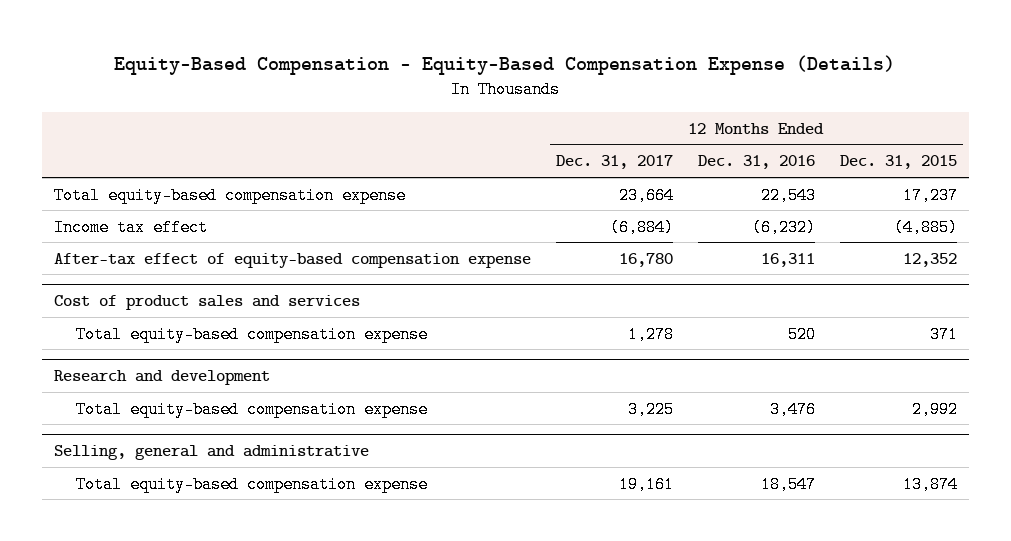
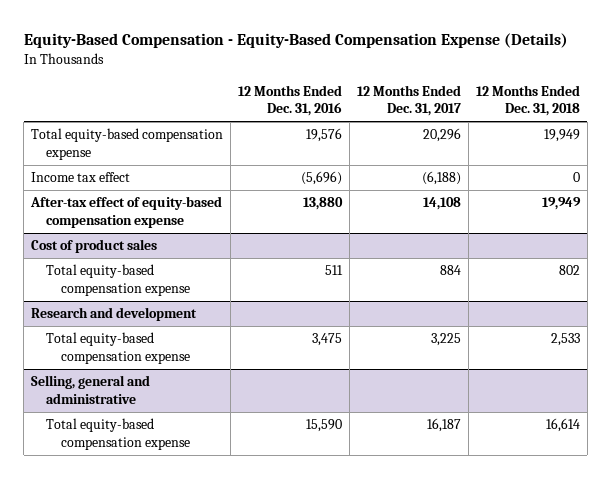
- | 12 Months Ended Dec. 31, 2017 | 12 Months Ended Dec. 31, 2016 | 12 Months Ended Dec. 31, 2015
+ | 12 Months Ended Dec. 31, 2016 | 12 Months Ended Dec. 31, 2017 | 12 Months Ended Dec. 31, 2018
- Total equity-based compensation expense | 23,664 | 22,543 | 17,237
- Income tax effect | (6,884) | (6,232) | (4,885)
- After-tax effect of equity-based compensation expense | 16,780 | 16,311 | 12,352
- Cost of product sales and services
- Total equity-based compensation expense | 1,278 | 520 | 371
+ Total equity-based compensation expense | 19,576 | 20,296 | 19,949
+ Income tax effect | (5,696) | (6,188) | 0
+ After-tax effect of equity-based compensation expense | 13,880 | 14,108 | 19,949
+ Cost of product sales
+ Total equity-based compensation expense | 511 | 884 | 802
@ Research and development
- Total equity-based compensation expense | 3,225 | 3,476 | 2,992
+ Total equity-based compensation expense | 3,475 | 3,225 | 2,533
@ Selling, general and administrative
- Total equity-based compensation expense | 19,161 | 18,547 | 13,874
+ Total equity-based compensation expense | 15,590 | 16,187 | 16,614

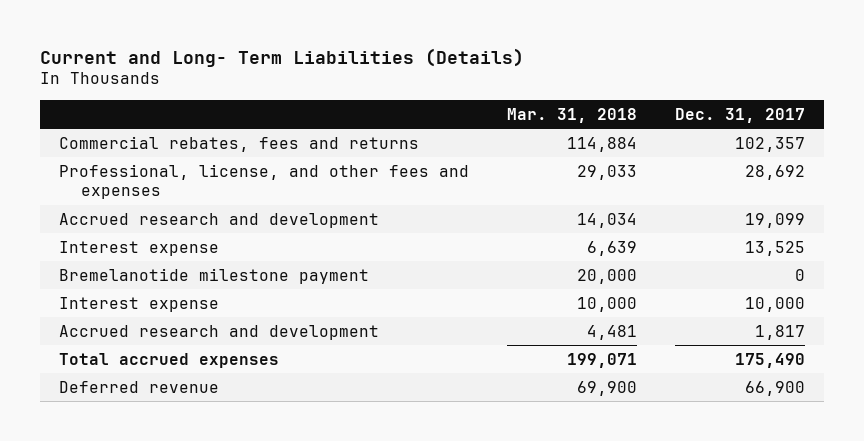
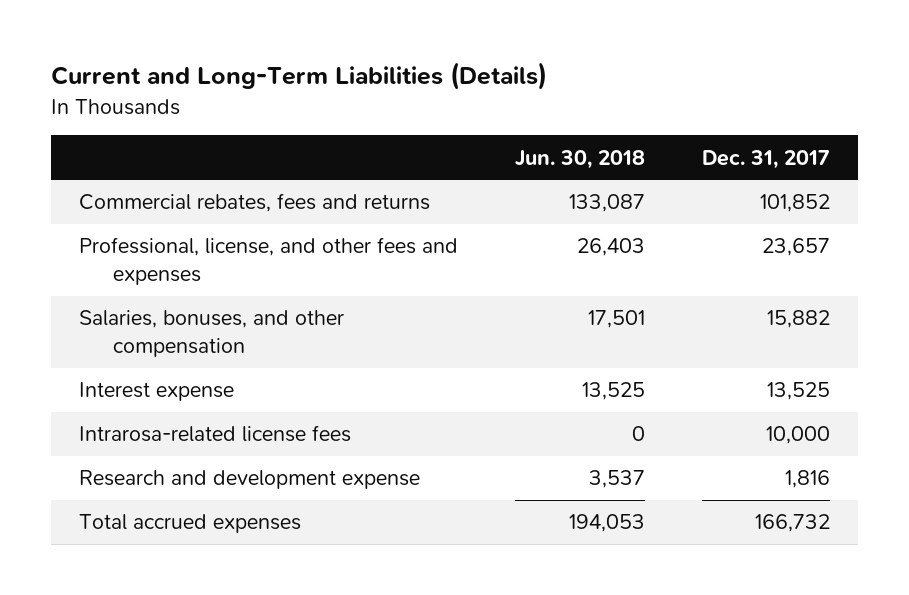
- Current and Long- Term Liabilities (Details)
+ Current and Long-Term Liabilities (Details)
- | Mar. 31, 2018 | Dec. 31, 2017
+ | Jun. 30, 2018 | Dec. 31, 2017
- Commercial rebates, fees and returns | 114,884 | 102,357
- Professional, license, and other fees and expenses | 29,033 | 28,692
- Accrued research and development | 14,034 | 19,099
+ Commercial rebates, fees and returns | 133,087 | 101,852
+ Professional, license, and other fees and expenses | 26,403 | 23,657
+ Salaries, bonuses, and other compensation | 17,501 | 15,882
- Bremelanotide milestone payment | 20,000 | 0
- Interest expense | 10,000 | 10,000
- Accrued research and development | 4,481 | 1,817
- Total accrued expenses | 199,071 | 175,490
- Deferred revenue | 69,900 | 66,900
+ Intrarosa-related license fees | 0 | 10,000
+ Research and development expense | 3,537 | 1,816
+ Total accrued expenses | 194,053 | 166,732

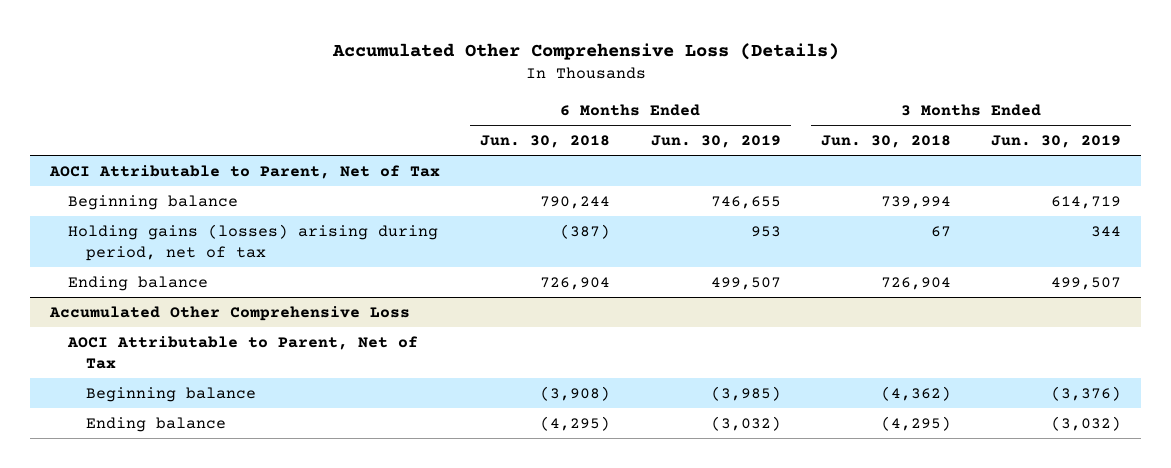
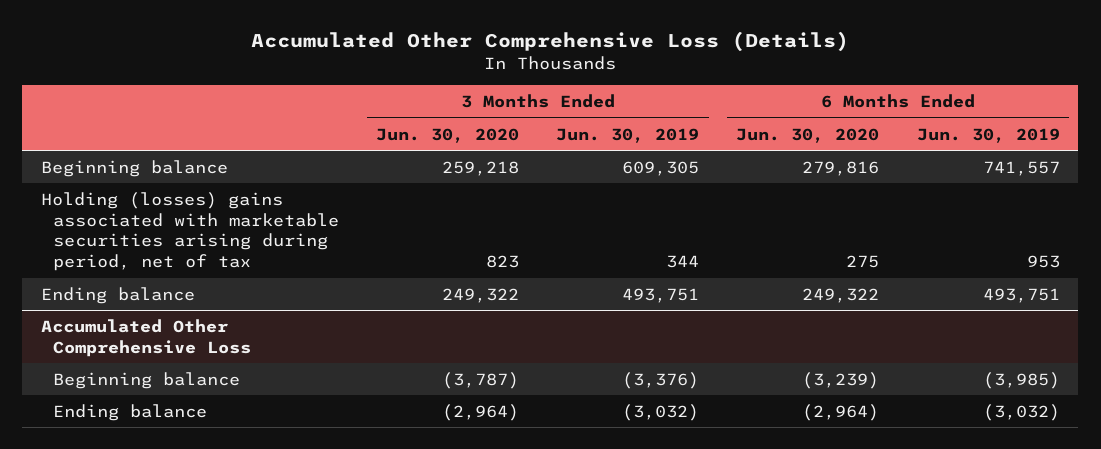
- | 6 Months Ended Jun. 30, 2018 | 6 Months Ended Jun. 30, 2019 | 3 Months Ended Jun. 30, 2018 | 3 Months Ended Jun. 30, 2019
+ | 3 Months Ended Jun. 30, 2020 | 3 Months Ended Jun. 30, 2019 | 6 Months Ended Jun. 30, 2020 | 6 Months Ended Jun. 30, 2019
- AOCI Attributable to Parent, Net of Tax
- Beginning balance | 790,244 | 746,655 | 739,994 | 614,719
- Holding gains (losses) arising during period, net of tax | (387) | 953 | 67 | 344
- Ending balance | 726,904 | 499,507 | 726,904 | 499,507
+ Beginning balance | 259,218 | 609,305 | 279,816 | 741,557
+ Holding (losses) gains associated with marketable securities arising during period, net of tax | 823 | 344 | 275 | 953
+ Ending balance | 249,322 | 493,751 | 249,322 | 493,751
@ Accumulated Other Comprehensive Loss
- AOCI Attributable to Parent, Net of Tax

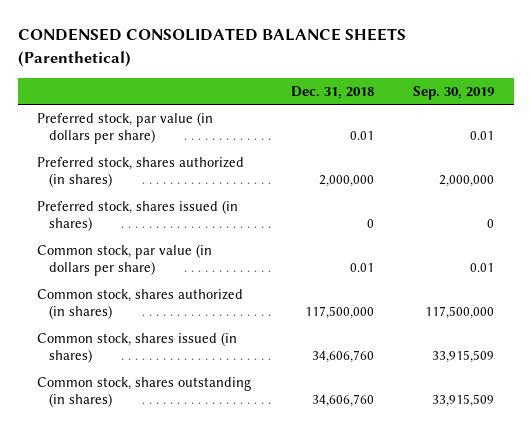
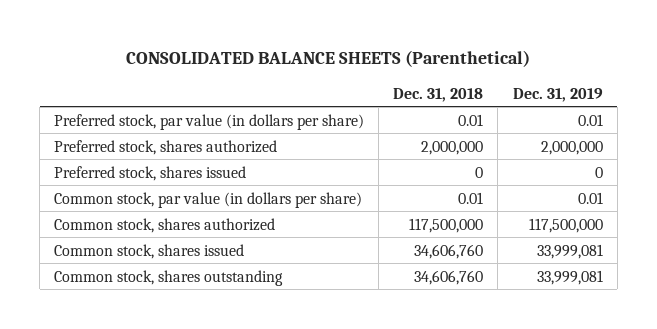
- CONDENSED CONSOLIDATED BALANCE SHEETS (Parenthetical)
+ CONSOLIDATED BALANCE SHEETS (Parenthetical)
- | Dec. 31, 2018 | Sep. 30, 2019
+ | Dec. 31, 2018 | Dec. 31, 2019
- Preferred stock, shares authorized (in shares) | 2,000,000 | 2,000,000
- Preferred stock, shares issued (in shares) | 0 | 0
+ Preferred stock, shares authorized | 2,000,000 | 2,000,000
+ Preferred stock, shares issued | 0 | 0
- Common stock, shares authorized (in shares) | 117,500,000 | 117,500,000
- Common stock, shares issued (in shares) | 34,606,760 | 33,915,509
- Common stock, shares outstanding (in shares) | 34,606,760 | 33,915,509
+ Common stock, shares authorized | 117,500,000 | 117,500,000
+ Common stock, shares issued | 34,606,760 | 33,999,081
+ Common stock, shares outstanding | 34,606,760 | 33,999,081

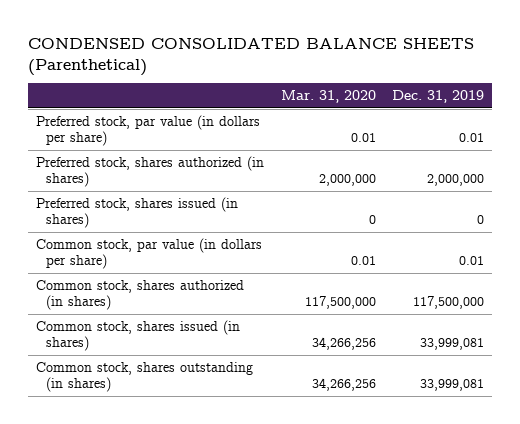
- CONSOLIDATED BALANCE SHEETS (Parenthetical)
+ CONDENSED CONSOLIDATED BALANCE SHEETS (Parenthetical)
- | Dec. 31, 2018 | Dec. 31, 2019
+ | Mar. 31, 2020 | Dec. 31, 2019
- Preferred stock, shares authorized | 2,000,000 | 2,000,000
- Preferred stock, shares issued | 0 | 0
+ Preferred stock, shares authorized (in shares) | 2,000,000 | 2,000,000
+ Preferred stock, shares issued (in shares) | 0 | 0
- Common stock, shares authorized | 117,500,000 | 117,500,000
- Common stock, shares issued | 34,606,760 | 33,999,081
- Common stock, shares outstanding | 34,606,760 | 33,999,081
+ Common stock, shares authorized (in shares) | 117,500,000 | 117,500,000
+ Common stock, shares issued (in shares) | 34,266,256 | 33,999,081
+ Common stock, shares outstanding (in shares) | 34,266,256 | 33,999,081

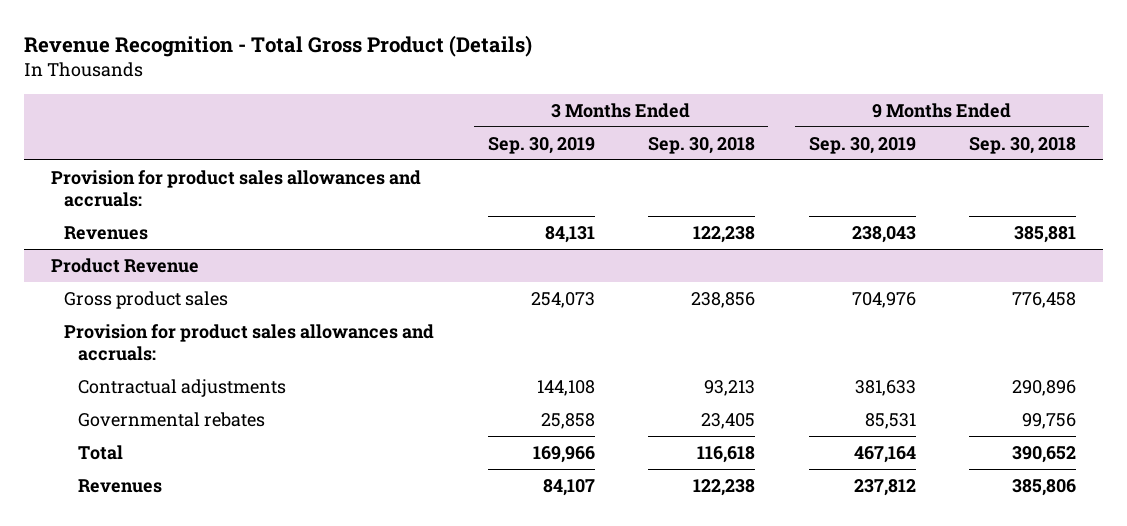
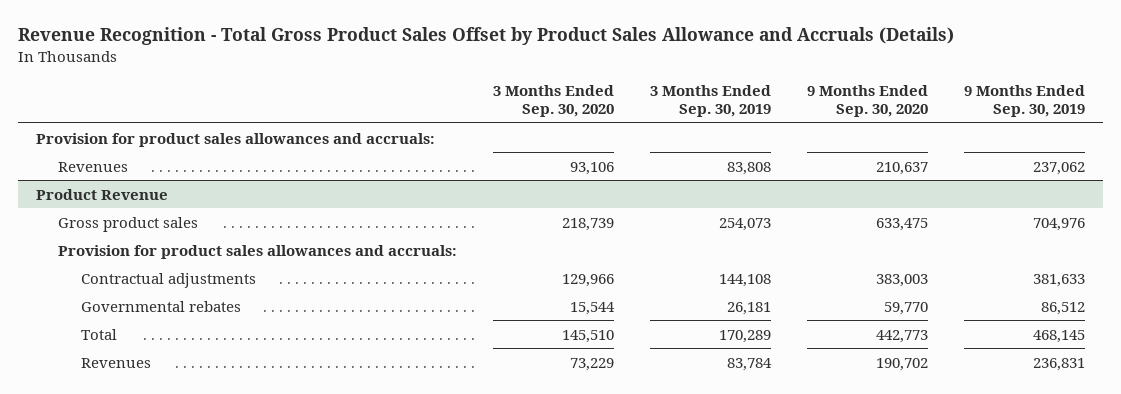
- Revenue Recognition - Total Gross Product (Details)
+ Revenue Recognition - Total Gross Product Sales Offset by Product Sales Allowance and Accruals (Details)
- | 3 Months Ended Sep. 30, 2019 | 3 Months Ended Sep. 30, 2018 | 9 Months Ended Sep. 30, 2019 | 9 Months Ended Sep. 30, 2018
+ | 3 Months Ended Sep. 30, 2020 | 3 Months Ended Sep. 30, 2019 | 9 Months Ended Sep. 30, 2020 | 9 Months Ended Sep. 30, 2019
- Revenues | 84,131 | 122,238 | 238,043 | 385,881
+ Revenues | 93,106 | 83,808 | 210,637 | 237,062
@ Product Revenue
- Governmental rebates | 25,858 | 23,405 | 85,531 | 99,756
- Total | 169,966 | 116,618 | 467,164 | 390,652
- Revenues | 84,107 | 122,238 | 237,812 | 385,806
+ Governmental rebates | 15,544 | 26,181 | 59,770 | 86,512
+ Total | 145,510 | 170,289 | 442,773 | 468,145
+ Revenues | 73,229 | 83,784 | 190,702 | 236,831

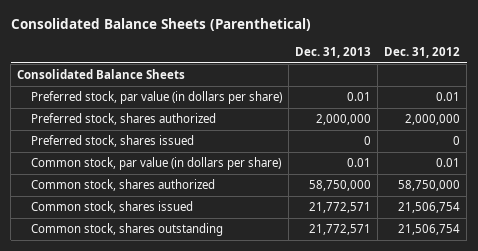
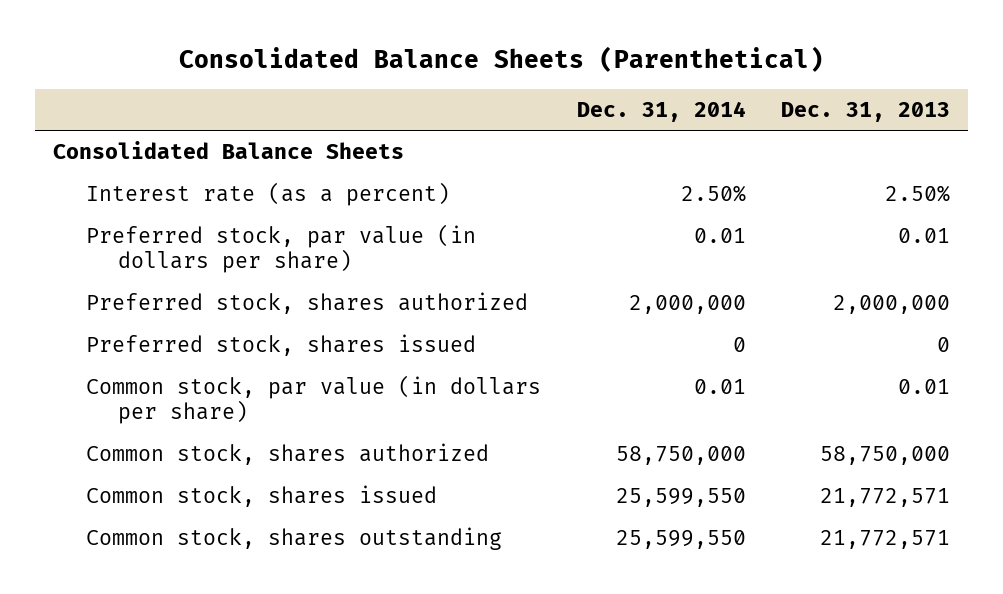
- | Dec. 31, 2013 | Dec. 31, 2012
+ | Dec. 31, 2014 | Dec. 31, 2013
+ Interest rate (as a percent) | 2.50% | 2.50%

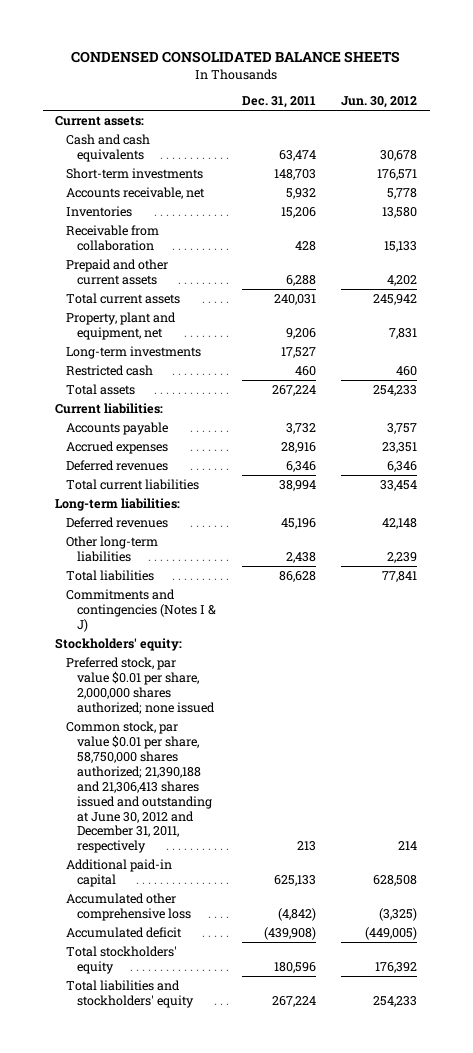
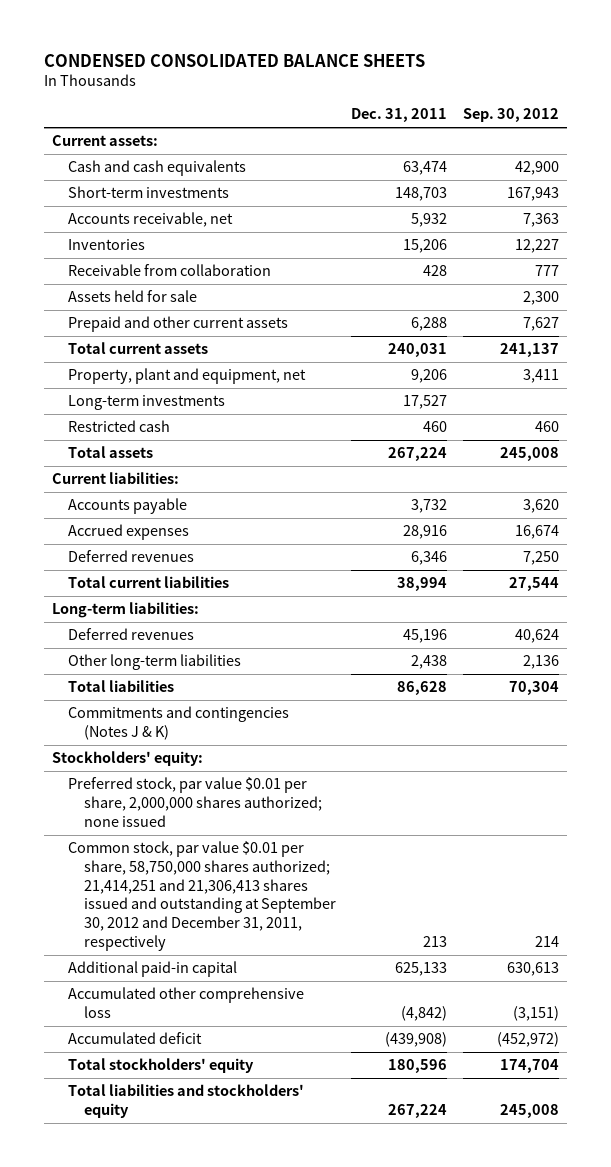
- | Dec. 31, 2011 | Jun. 30, 2012
+ | Dec. 31, 2011 | Sep. 30, 2012
+ Assets held for sale | | 2,300
- Commitments and contingencies (Notes I & J)
+ Commitments and contingencies (Notes J & K)
- Common stock, par value $0.01 per share, 58,750,000 shares authorized; 21,390,188 and 21,306,413 shares issued and outstanding at June 30, 2012 and December 31, 2011, respectively | 213 | 214
+ Common stock, par value $0.01 per share, 58,750,000 shares authorized; 21,414,251 and 21,306,413 shares issued and outstanding at September 30, 2012 and December 31, 2011, respectively | 213 | 214

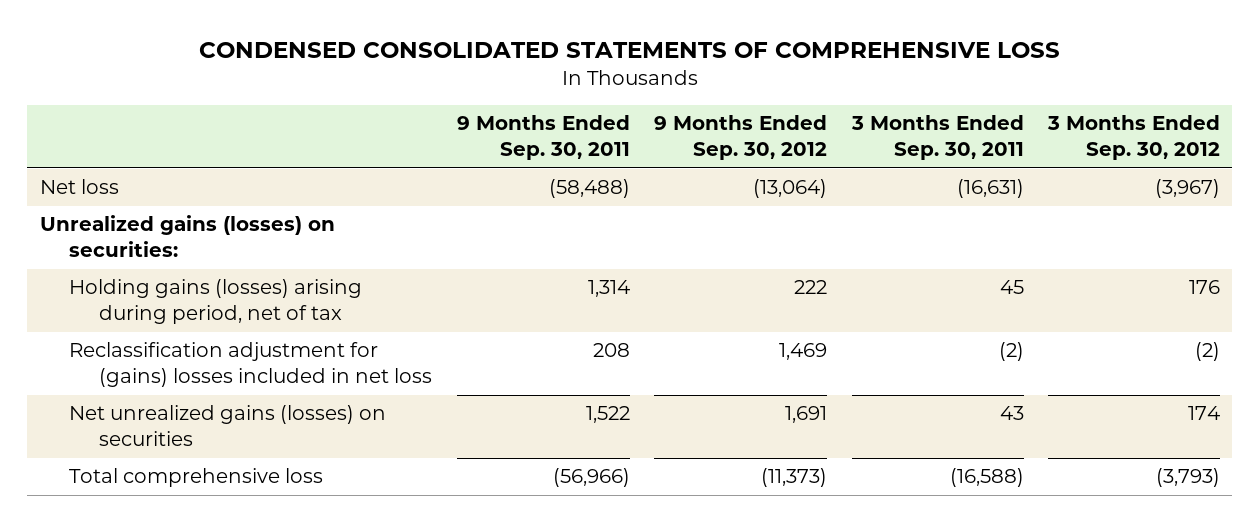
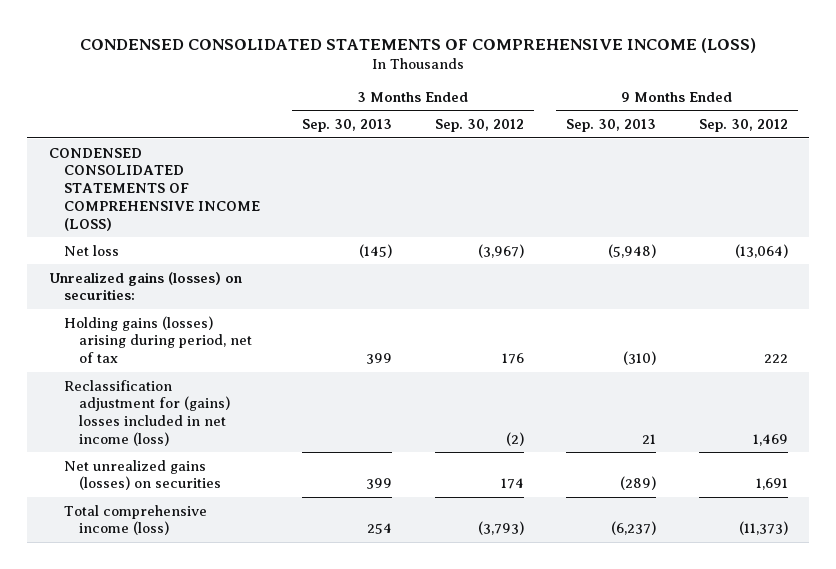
- CONDENSED CONSOLIDATED STATEMENTS OF COMPREHENSIVE LOSS
+ CONDENSED CONSOLIDATED STATEMENTS OF COMPREHENSIVE INCOME (LOSS)
- | 9 Months Ended Sep. 30, 2011 | 9 Months Ended Sep. 30, 2012 | 3 Months Ended Sep. 30, 2011 | 3 Months Ended Sep. 30, 2012
+ | 3 Months Ended Sep. 30, 2013 | 3 Months Ended Sep. 30, 2012 | 9 Months Ended Sep. 30, 2013 | 9 Months Ended Sep. 30, 2012
+ CONDENSED CONSOLIDATED STATEMENTS OF COMPREHENSIVE INCOME (LOSS)
- Reclassification adjustment for (gains) losses included in net loss | 208 | 1,469 | (2) | (2)
+ Reclassification adjustment for (gains) losses included in net income (loss) | | (2) | 21 | 1,469
- Total comprehensive loss | (56,966) | (11,373) | (16,588) | (3,793)
+ Total comprehensive income (loss) | 254 | (3,793) | (6,237) | (11,373)

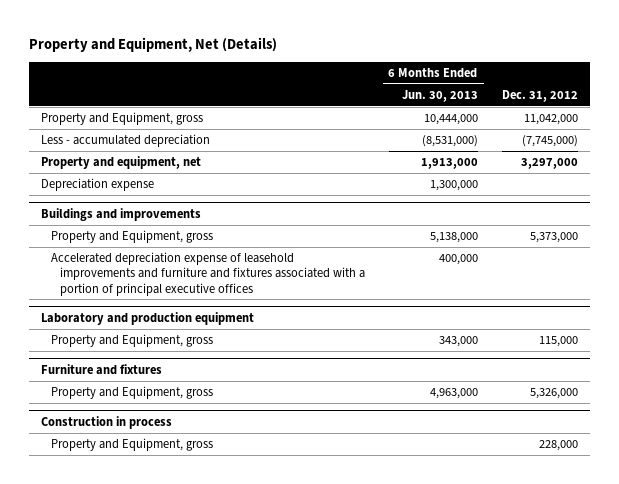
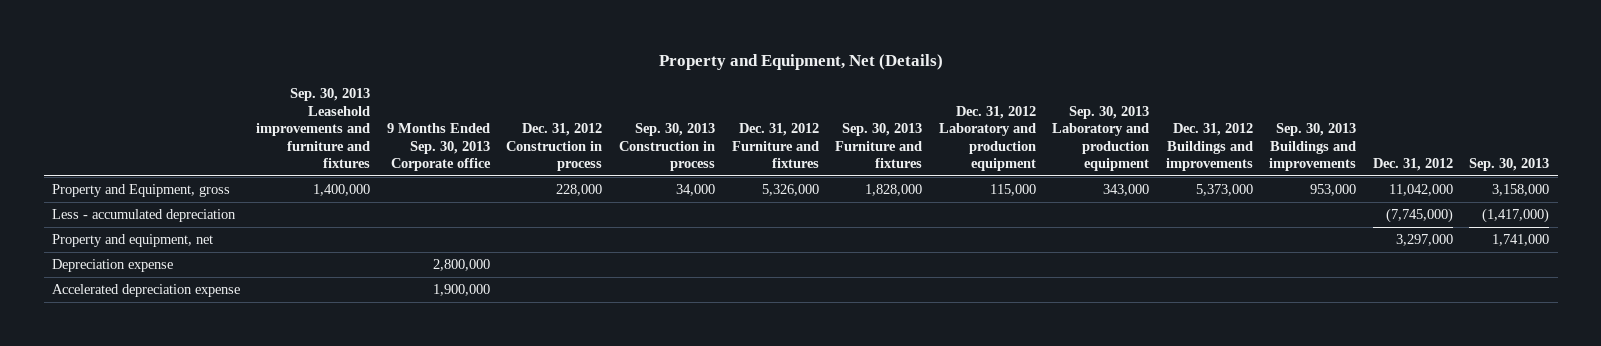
- | 6 Months Ended Jun. 30, 2013 | Dec. 31, 2012
+ | Sep. 30, 2013 Leasehold improvements and furniture and fixtures | 9 Months Ended Sep. 30, 2013 Corporate office | Dec. 31, 2012 Construction in process | Sep. 30, 2013 Construction in process | Dec. 31, 2012 Furniture and fixtures | Sep. 30, 2013 Furniture and fixtures | Dec. 31, 2012 Laboratory and production equipment | Sep. 30, 2013 Laboratory and production equipment | Dec. 31, 2012 Buildings and improvements | Sep. 30, 2013 Buildings and improvements | Dec. 31, 2012 | Sep. 30, 2013
- Buildings and improvements
- Property and Equipment, gross | 5,138,000 | 5,373,000
- Accelerated depreciation expense of leasehold improvements and furniture and fixtures associated with a portion of principal executive offices | 400,000 |
- Laboratory and production equipment
- Property and Equipment, gross | 343,000 | 115,000
- Furniture and fixtures
- Property and Equipment, gross | 4,963,000 | 5,326,000
- Construction in process
- Property and Equipment, gross | | 228,000
+ Accelerated depreciation expense | | 1,900,000 | | | | | | | | | |

